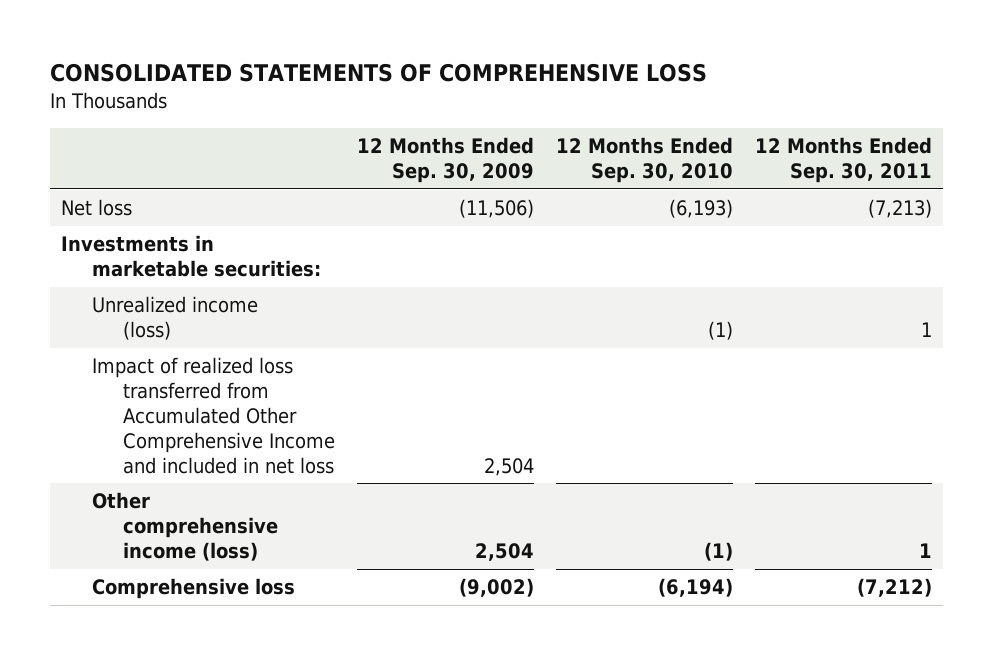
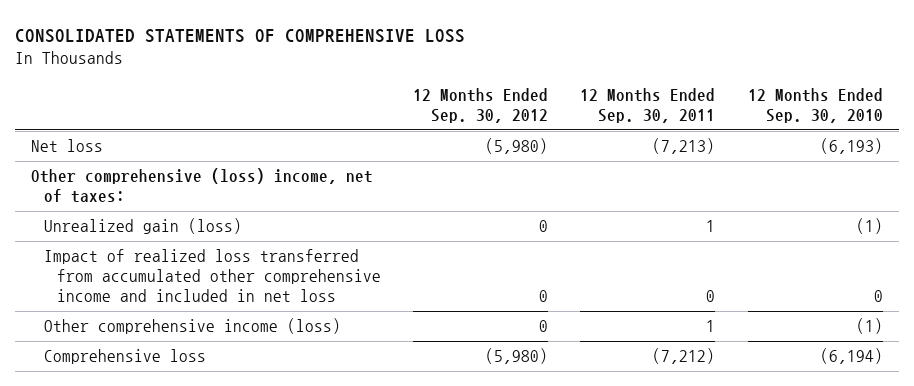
- | 12 Months Ended Sep. 30, 2009 | 12 Months Ended Sep. 30, 2010 | 12 Months Ended Sep. 30, 2011
+ | 12 Months Ended Sep. 30, 2012 | 12 Months Ended Sep. 30, 2011 | 12 Months Ended Sep. 30, 2010
- Investments in marketable securities:
- Unrealized income (loss) | | (1) | 1
- Impact of realized loss transferred from Accumulated Other Comprehensive Income and included in net loss | 2,504 | |
+ Other comprehensive (loss) income, net of taxes:
+ Unrealized gain (loss) | 0 | 1 | (1)
+ Impact of realized loss transferred from accumulated other comprehensive income and included in net loss | 0 | 0 | 0

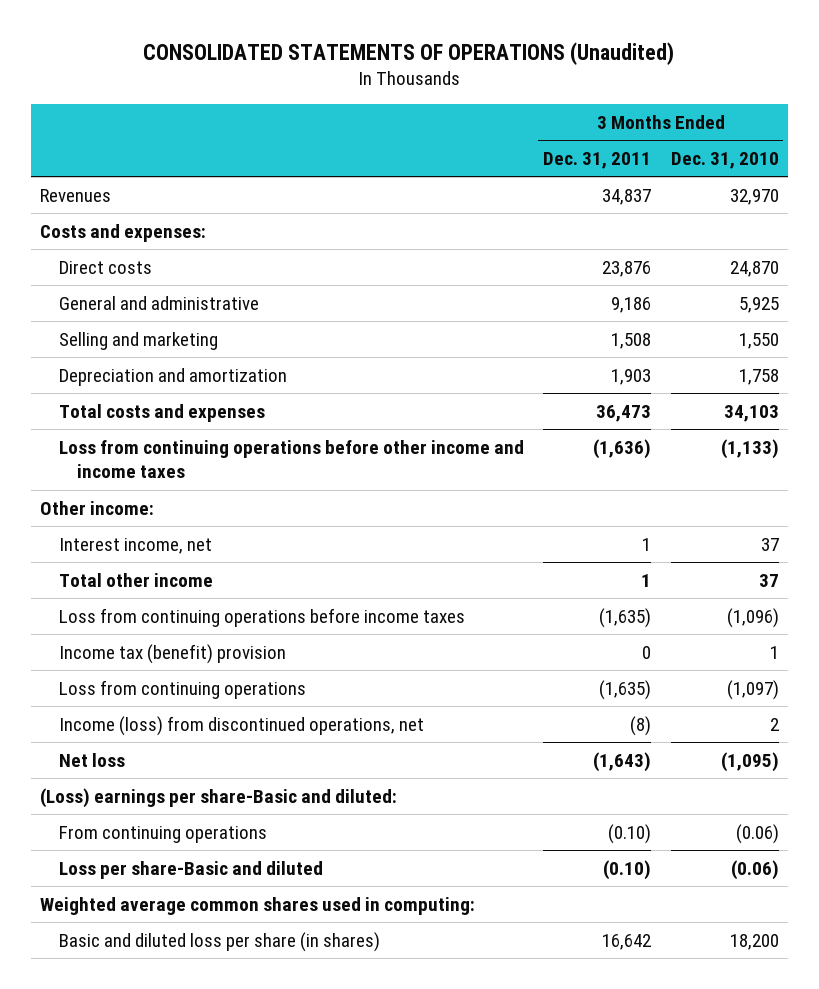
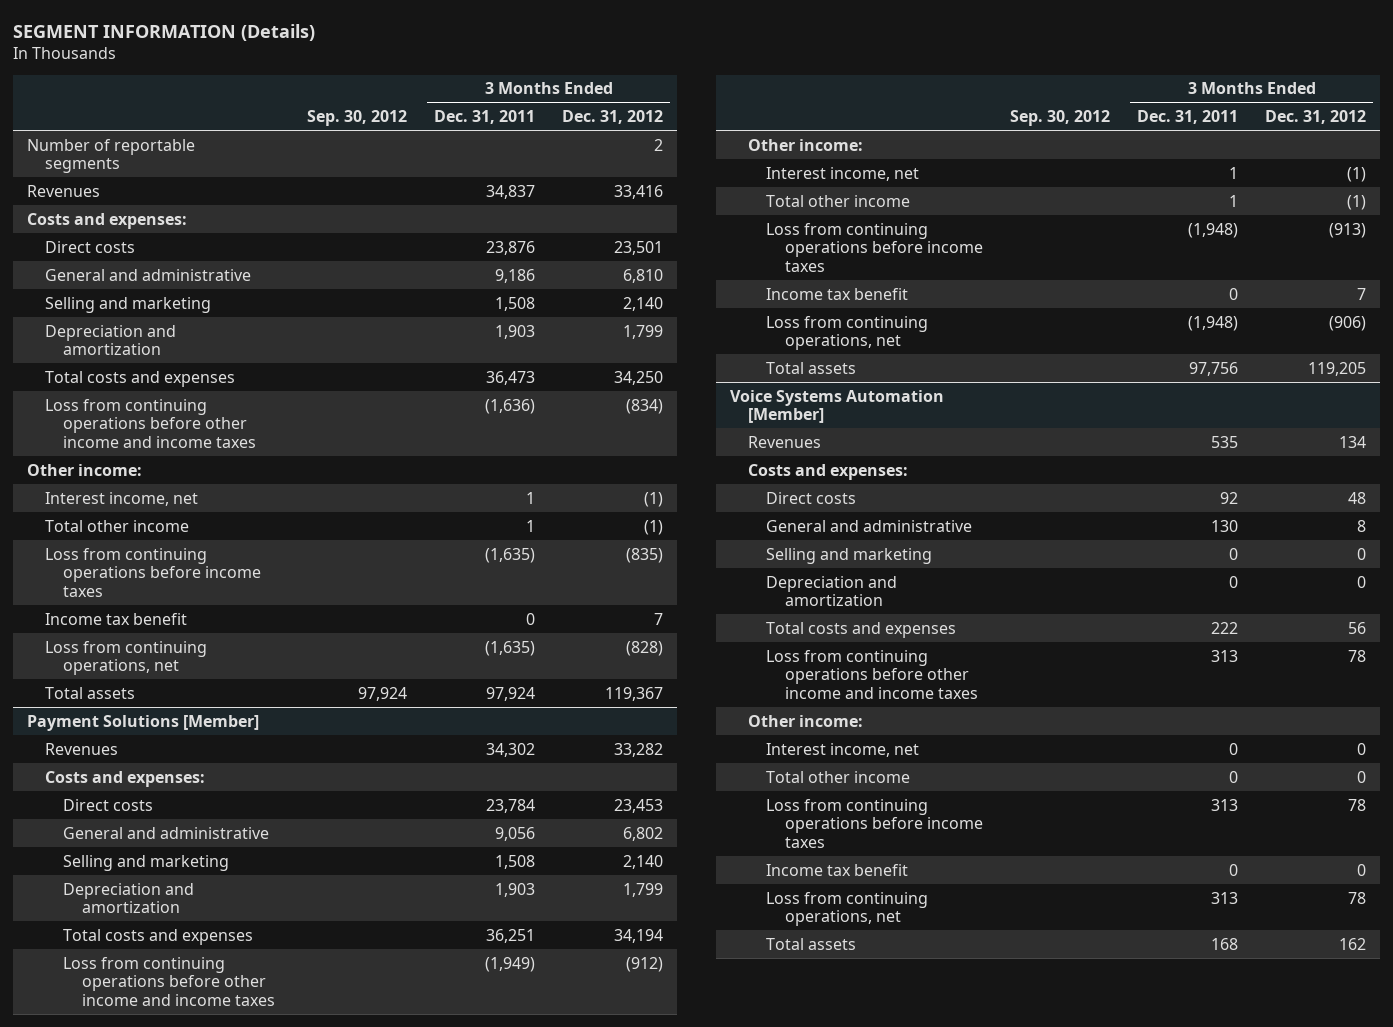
- CONSOLIDATED STATEMENTS OF OPERATIONS (Unaudited)
+ SEGMENT INFORMATION (Details)
- | 3 Months Ended Dec. 31, 2011 | 3 Months Ended Dec. 31, 2010
+ | Sep. 30, 2012 | 3 Months Ended Dec. 31, 2011 | 3 Months Ended Dec. 31, 2012
+ Number of reportable segments | | | 2
- Income tax (benefit) provision | 0 | 1
- Loss from continuing operations | (1,635) | (1,097)
- Income (loss) from discontinued operations, net | (8) | 2
- Net loss | (1,643) | (1,095)
- (Loss) earnings per share-Basic and diluted:
- From continuing operations | (0.10) | (0.06)
- Loss per share-Basic and diluted | (0.10) | (0.06)
- Weighted average common shares used in computing:
- Basic and diluted loss per share (in shares) | 16,642 | 18,200
+ Income tax benefit | | 0 | 7
+ Loss from continuing operations, net | | (1,635) | (828)
+ Total assets | 97,924 | 97,924 | 119,367
+ Payment Solutions [Member]
+ Revenues | | 34,302 | 33,282
+ Costs and expenses:
+ Direct costs | | 23,784 | 23,453
+ General and administrative | | 9,056 | 6,802
+ Selling and marketing | | 1,508 | 2,140
+ Depreciation and amortization | | 1,903 | 1,799
+ Total costs and expenses | | 36,251 | 34,194
+ Loss from continuing operations before other income and income taxes | | (1,949) | (912)
+ Other income:
+ Interest income, net | | 1 | (1)
+ Total other income | | 1 | (1)
+ Loss from continuing operations before income taxes | | (1,948) | (913)
+ Income tax benefit | | 0 | 7
+ Loss from continuing operations, net | | (1,948) | (906)
+ Total assets | | 97,756 | 119,205
+ Voice Systems Automation [Member]
+ Revenues | | 535 | 134
+ Costs and expenses:
+ Direct costs | | 92 | 48
+ General and administrative | | 130 | 8
+ Selling and marketing | | 0 | 0
+ Depreciation and amortization | | 0 | 0
+ Total costs and expenses | | 222 | 56
+ Loss from continuing operations before other income and income taxes | | 313 | 78
+ Other income:
+ Interest income, net | | 0 | 0
+ Total other income | | 0 | 0
+ Loss from continuing operations before income taxes | | 313 | 78
+ Income tax benefit | | 0 | 0
+ Loss from continuing operations, net | | 313 | 78
+ Total assets | | 168 | 162

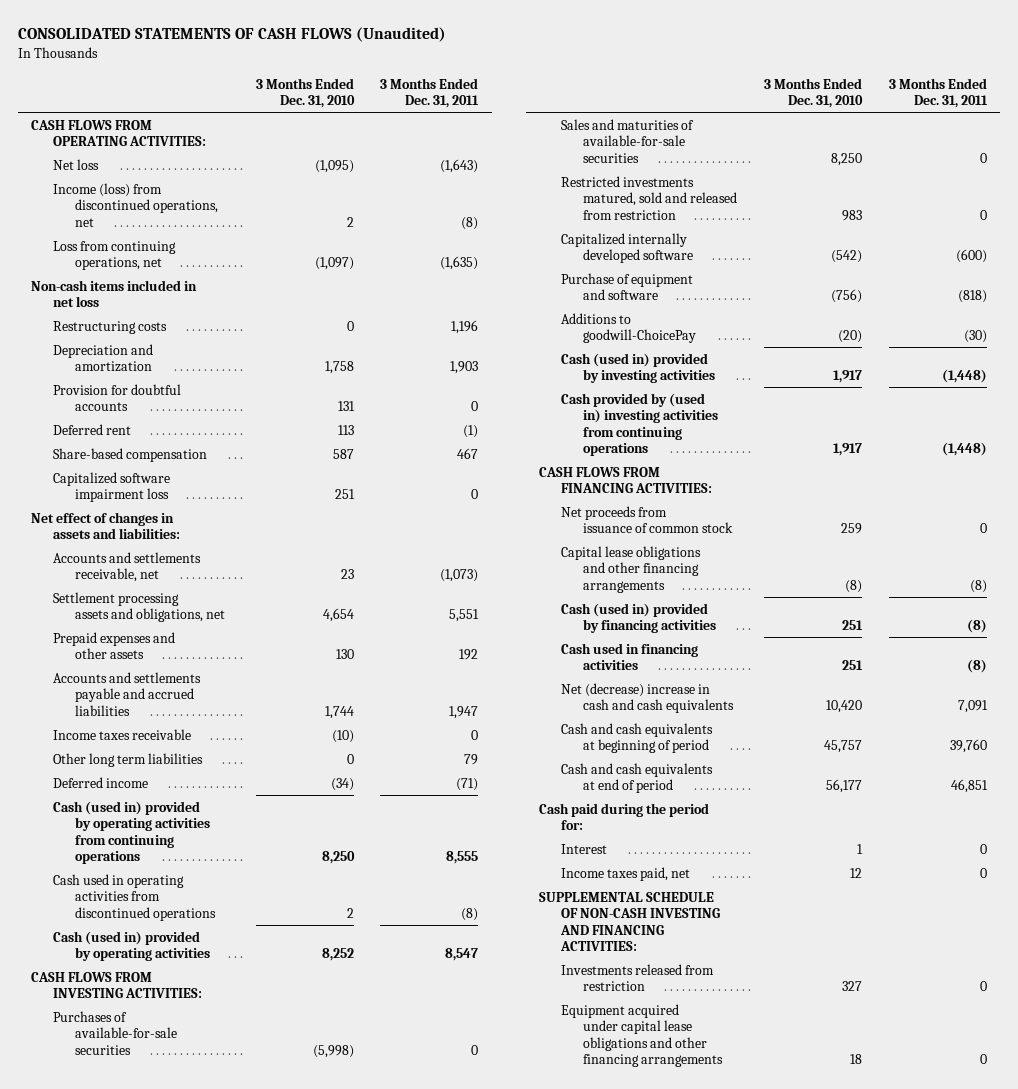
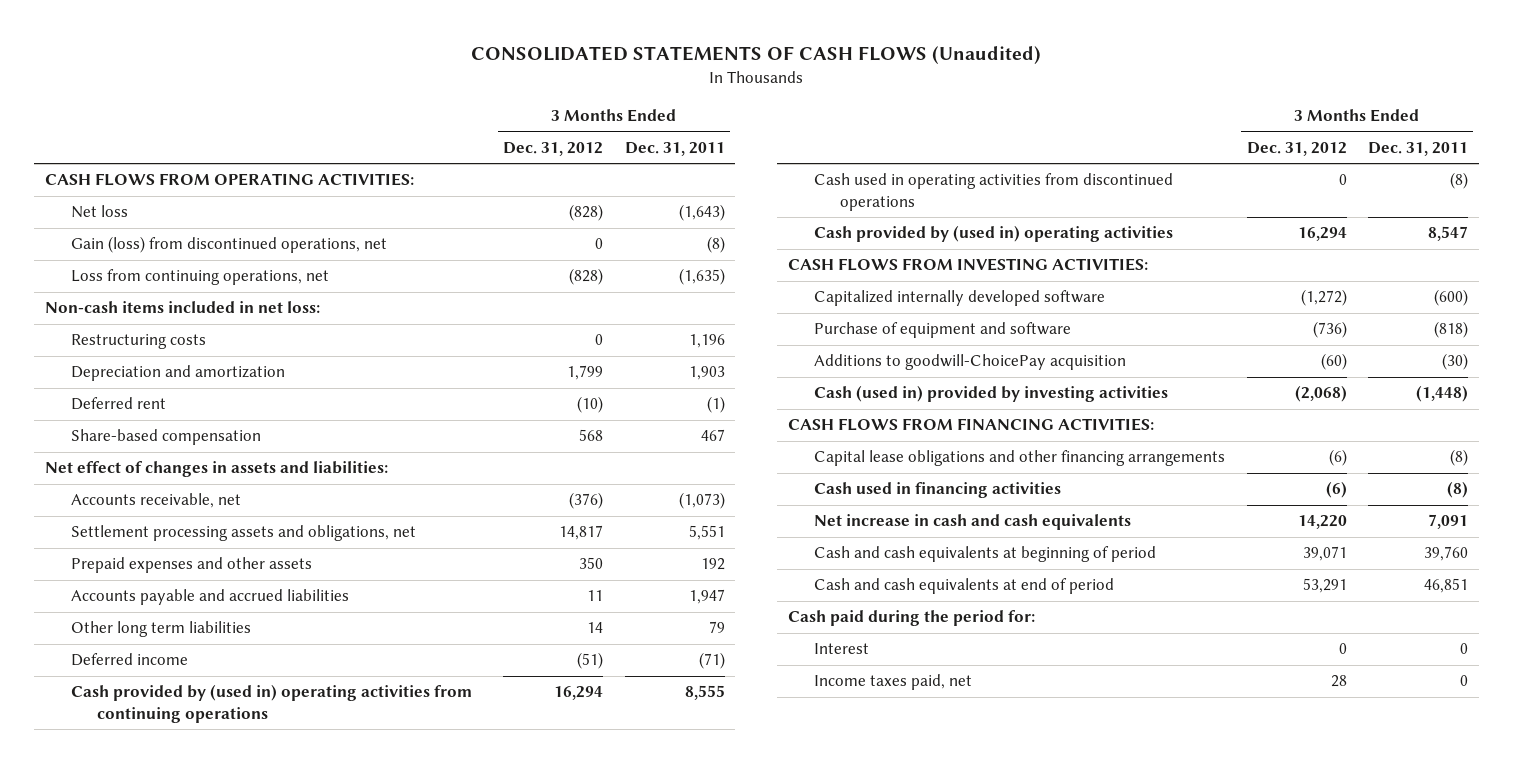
- | 3 Months Ended Dec. 31, 2010 | 3 Months Ended Dec. 31, 2011
+ | 3 Months Ended Dec. 31, 2012 | 3 Months Ended Dec. 31, 2011
- Income (loss) from discontinued operations, net | 2 | (8)
+ Gain (loss) from discontinued operations, net | 0 | (8)
- Non-cash items included in net loss
+ Non-cash items included in net loss:
- Provision for doubtful accounts | 131 | 0
- Capitalized software impairment loss | 251 | 0
- Accounts and settlements receivable, net | 23 | (1,073)
+ Accounts receivable, net | (376) | (1,073)
- Accounts and settlements payable and accrued liabilities | 1,744 | 1,947
- Income taxes receivable | (10) | 0
+ Accounts payable and accrued liabilities | 11 | 1,947
- Cash (used in) provided by operating activities from continuing operations | 8,250 | 8,555
+ Cash provided by (used in) operating activities from continuing operations | 16,294 | 8,555
- Cash (used in) provided by operating activities | 8,252 | 8,547
+ Cash provided by (used in) operating activities | 16,294 | 8,547
- Purchases of available-for-sale securities | (5,998) | 0
- Sales and maturities of available-for-sale securities | 8,250 | 0
- Restricted investments matured, sold and released from restriction | 983 | 0
- Additions to goodwill-ChoicePay | (20) | (30)
+ Additions to goodwill-ChoicePay acquisition | (60) | (30)
- Cash provided by (used in) investing activities from continuing operations | 1,917 | (1,448)
- Net proceeds from issuance of common stock | 259 | 0
- Cash (used in) provided by financing activities | 251 | (8)
- Net (decrease) increase in cash and cash equivalents | 10,420 | 7,091
+ Net increase in cash and cash equivalents | 14,220 | 7,091
- SUPPLEMENTAL SCHEDULE OF NON-CASH INVESTING AND FINANCING ACTIVITIES:
- Investments released from restriction | 327 | 0
- Equipment acquired under capital lease obligations and other financing arrangements | 18 | 0

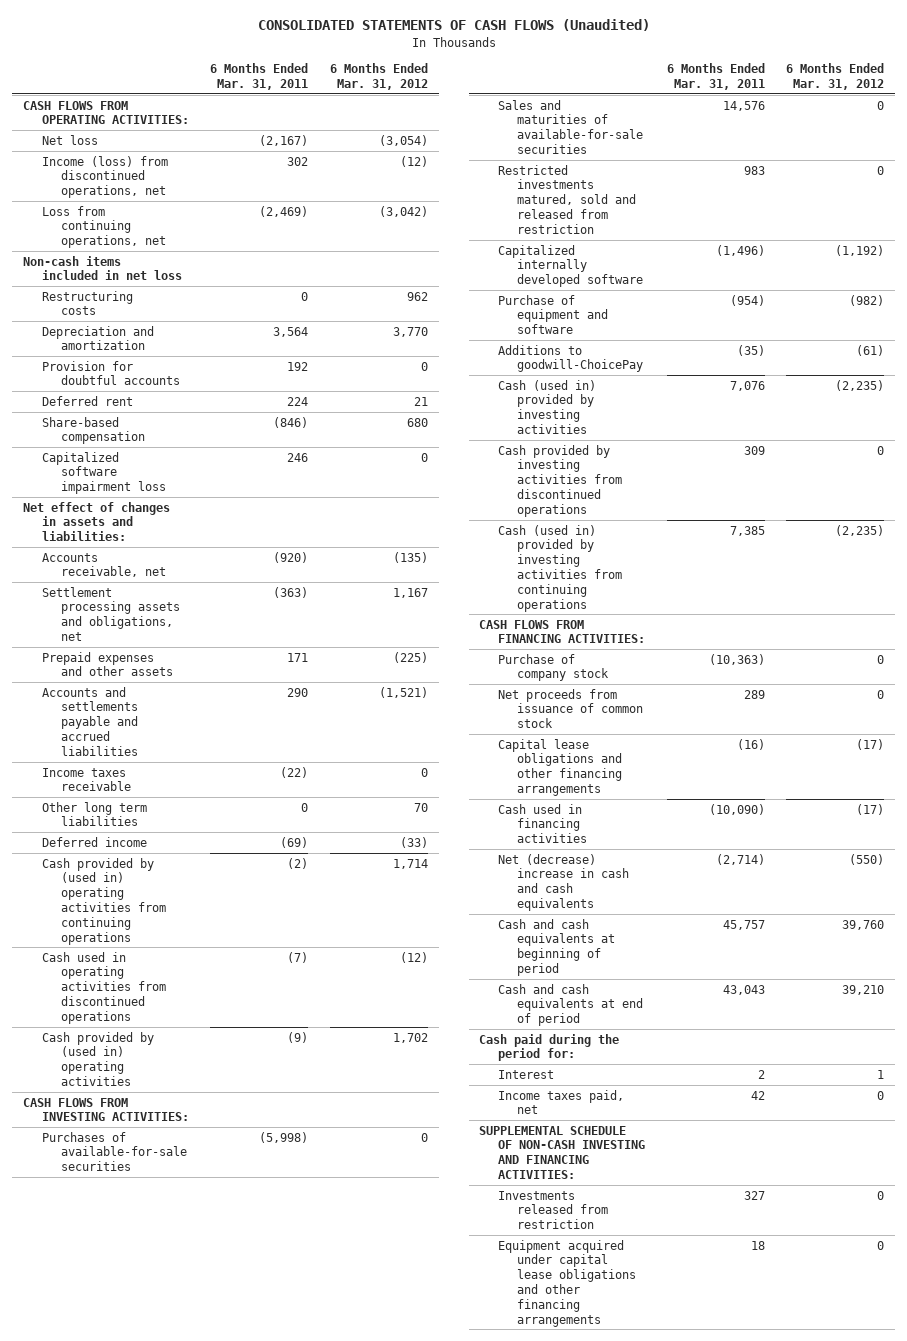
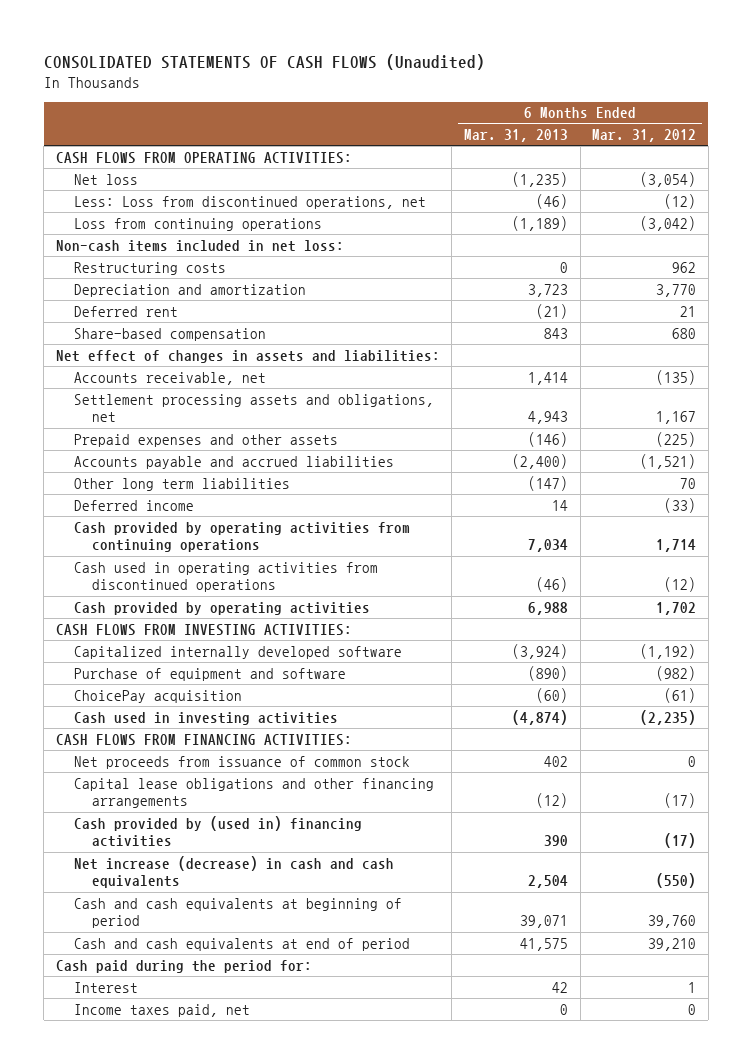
- | 6 Months Ended Mar. 31, 2011 | 6 Months Ended Mar. 31, 2012
+ | 6 Months Ended Mar. 31, 2013 | 6 Months Ended Mar. 31, 2012
- Income (loss) from discontinued operations, net | 302 | (12)
- Loss from continuing operations, net | (2,469) | (3,042)
- Non-cash items included in net loss
+ Less: Loss from discontinued operations, net | (46) | (12)
+ Loss from continuing operations | (1,189) | (3,042)
+ Non-cash items included in net loss:
- Provision for doubtful accounts | 192 | 0
- Capitalized software impairment loss | 246 | 0
- Accounts and settlements payable and accrued liabilities | 290 | (1,521)
- Income taxes receivable | (22) | 0
+ Accounts payable and accrued liabilities | (2,400) | (1,521)
- Cash provided by (used in) operating activities from continuing operations | (2) | 1,714
+ Cash provided by operating activities from continuing operations | 7,034 | 1,714
- Cash provided by (used in) operating activities | (9) | 1,702
+ Cash provided by operating activities | 6,988 | 1,702
- Purchases of available-for-sale securities | (5,998) | 0
- Sales and maturities of available-for-sale securities | 14,576 | 0
- Restricted investments matured, sold and released from restriction | 983 | 0
- Additions to goodwill-ChoicePay | (35) | (61)
- Cash (used in) provided by investing activities | 7,076 | (2,235)
- Cash provided by investing activities from discontinued operations | 309 | 0
- Cash (used in) provided by investing activities from continuing operations | 7,385 | (2,235)
+ ChoicePay acquisition | (60) | (61)
+ Cash used in investing activities | (4,874) | (2,235)
- Purchase of company stock | (10,363) | 0
- Cash used in financing activities | (10,090) | (17)
- Net (decrease) increase in cash and cash equivalents | (2,714) | (550)
+ Cash provided by (used in) financing activities | 390 | (17)
+ Net increase (decrease) in cash and cash equivalents | 2,504 | (550)
- SUPPLEMENTAL SCHEDULE OF NON-CASH INVESTING AND FINANCING ACTIVITIES:
- Investments released from restriction | 327 | 0
- Equipment acquired under capital lease obligations and other financing arrangements | 18 | 0

